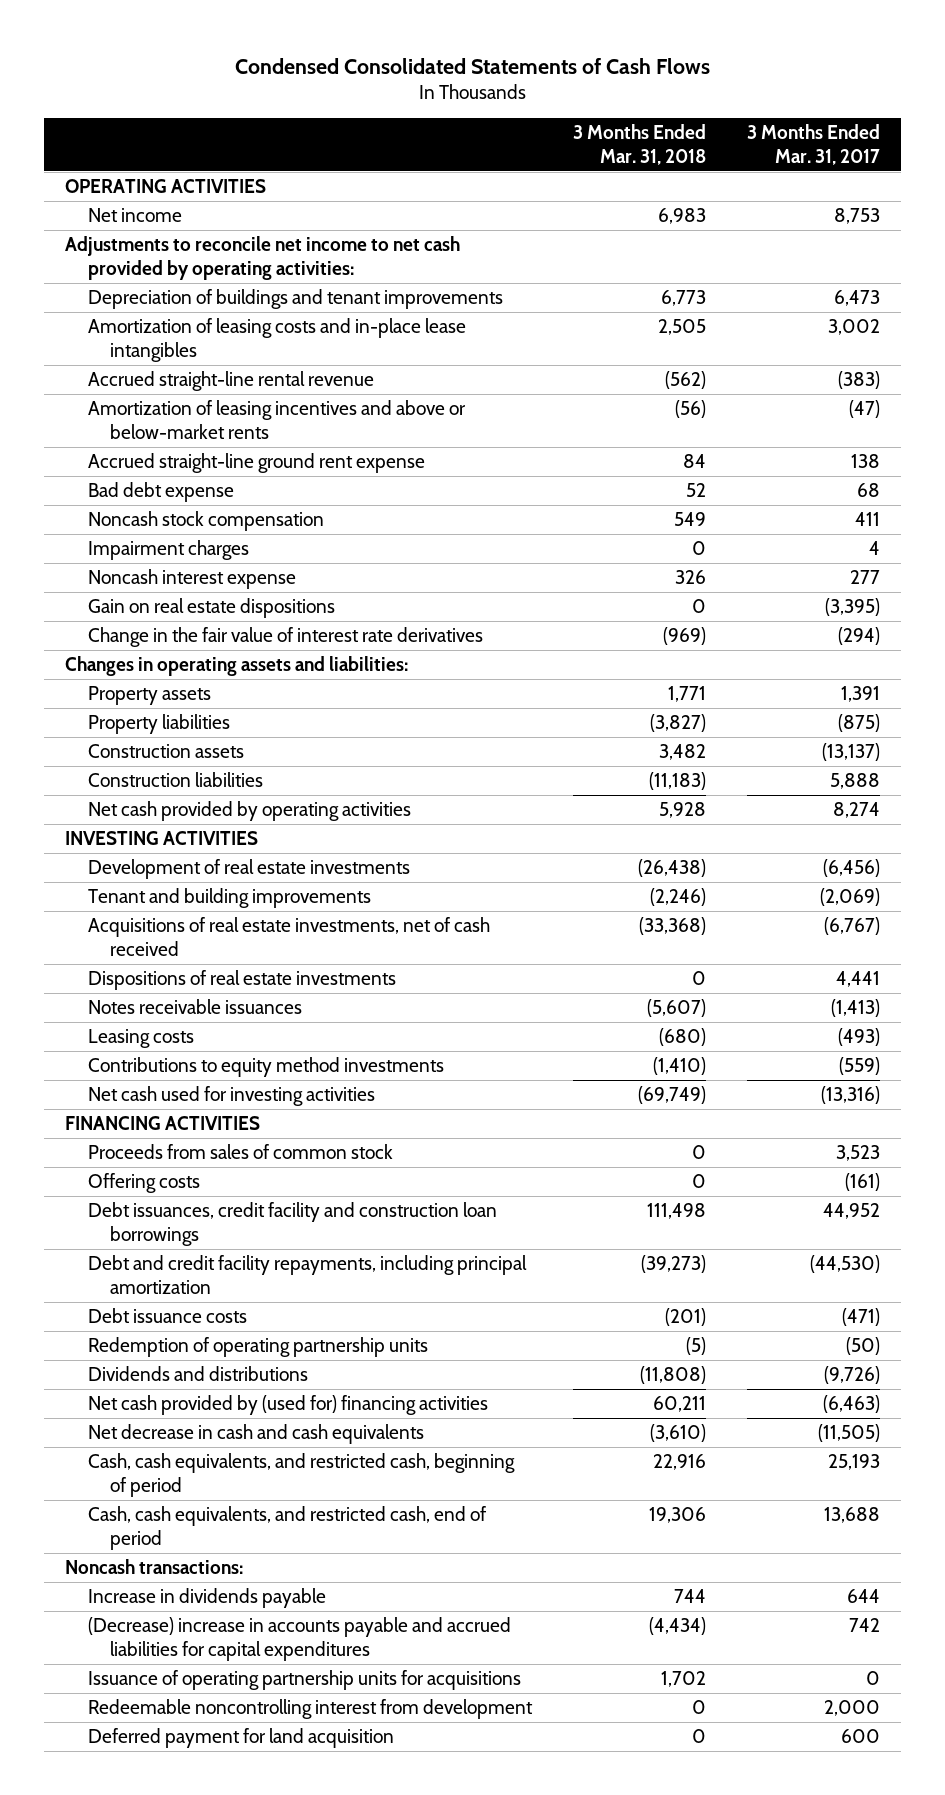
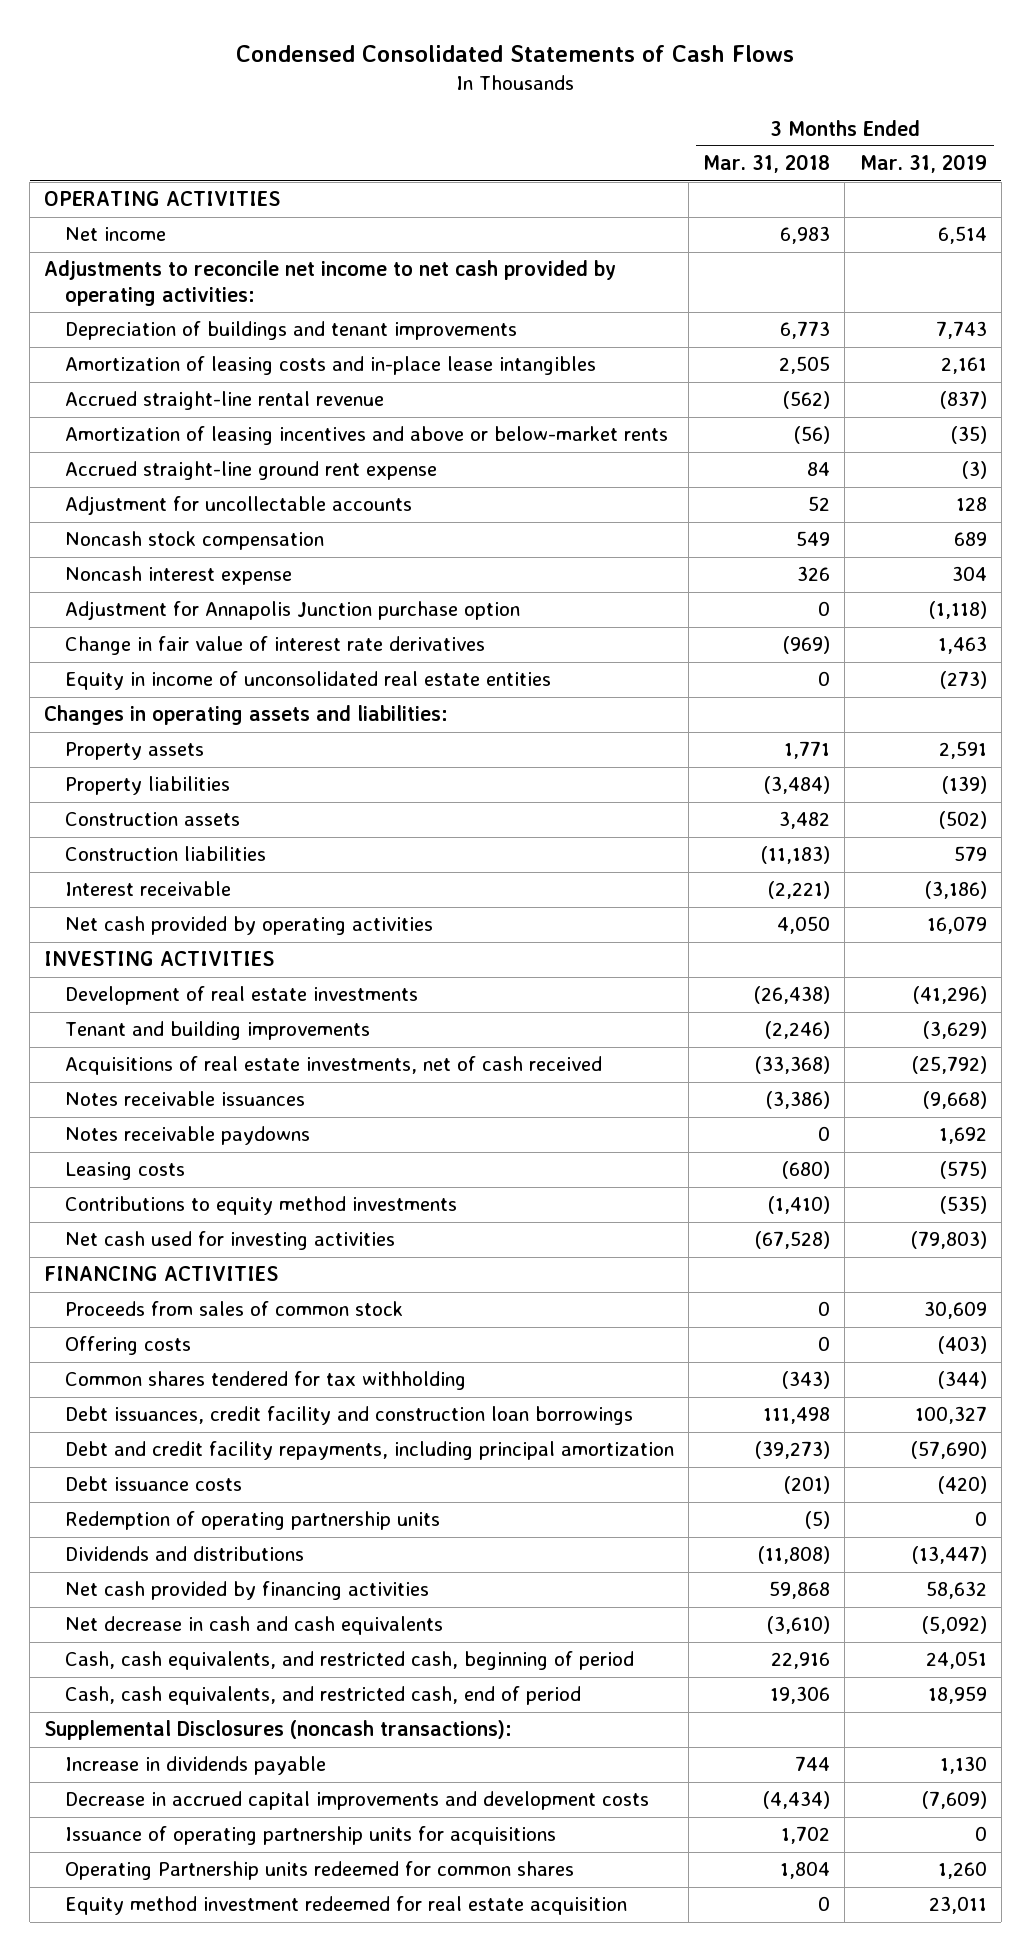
- | 3 Months Ended Mar. 31, 2018 | 3 Months Ended Mar. 31, 2017
+ | 3 Months Ended Mar. 31, 2018 | 3 Months Ended Mar. 31, 2019
- Bad debt expense | 52 | 68
+ Adjustment for uncollectable accounts | 52 | 128
- Impairment charges | 0 | 4
- Gain on real estate dispositions | 0 | (3,395)
- Change in the fair value of interest rate derivatives | (969) | (294)
+ Adjustment for Annapolis Junction purchase option | 0 | (1,118)
+ Change in fair value of interest rate derivatives | (969) | 1,463
+ Equity in income of unconsolidated real estate entities | 0 | (273)
- Property liabilities | (3,827) | (875)
+ Property liabilities | (3,484) | (139)
- Net cash provided by operating activities | 5,928 | 8,274
+ Interest receivable | (2,221) | (3,186)
+ Net cash provided by operating activities | 4,050 | 16,079
- Dispositions of real estate investments | 0 | 4,441
- Notes receivable issuances | (5,607) | (1,413)
+ Notes receivable issuances | (3,386) | (9,668)
+ Notes receivable paydowns | 0 | 1,692
- Net cash used for investing activities | (69,749) | (13,316)
+ Net cash used for investing activities | (67,528) | (79,803)
+ Common shares tendered for tax withholding | (343) | (344)
- Net cash provided by (used for) financing activities | 60,211 | (6,463)
+ Net cash provided by financing activities | 59,868 | 58,632
- Noncash transactions:
+ Supplemental Disclosures (noncash transactions):
- (Decrease) increase in accounts payable and accrued liabilities for capital expenditures | (4,434) | 742
+ Decrease in accrued capital improvements and development costs | (4,434) | (7,609)
- Redeemable noncontrolling interest from development | 0 | 2,000
- Deferred payment for land acquisition | 0 | 600
+ Operating Partnership units redeemed for common shares | 1,804 | 1,260
+ Equity method investment redeemed for real estate acquisition | 0 | 23,011

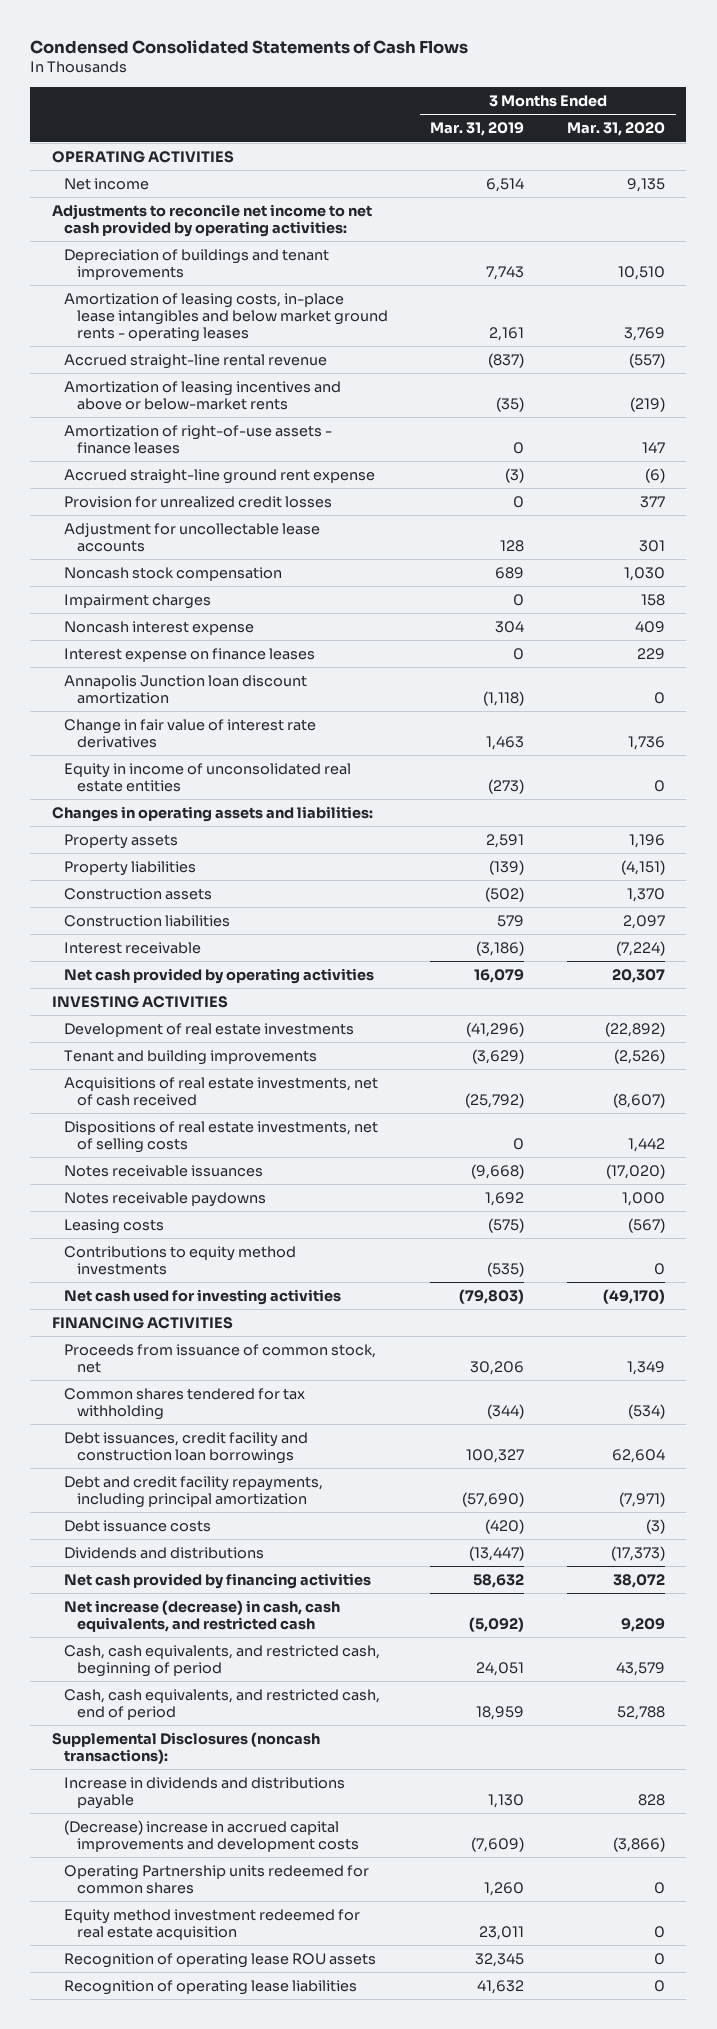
- | 3 Months Ended Mar. 31, 2018 | 3 Months Ended Mar. 31, 2019
+ | 3 Months Ended Mar. 31, 2019 | 3 Months Ended Mar. 31, 2020
- Amortization of leasing costs and in-place lease intangibles | 2,505 | 2,161
+ Amortization of leasing costs, in-place lease intangibles and below market ground rents - operating leases | 2,161 | 3,769
+ Amortization of right-of-use assets - finance leases | 0 | 147
- Adjustment for uncollectable accounts | 52 | 128
+ Provision for unrealized credit losses | 0 | 377
+ Adjustment for uncollectable lease accounts | 128 | 301
+ Impairment charges | 0 | 158
- Adjustment for Annapolis Junction purchase option | 0 | (1,118)
+ Interest expense on finance leases | 0 | 229
+ Annapolis Junction loan discount amortization | (1,118) | 0
+ Dispositions of real estate investments, net of selling costs | 0 | 1,442
- Proceeds from sales of common stock | 0 | 30,609
- Offering costs | 0 | (403)
+ Proceeds from issuance of common stock, net | 30,206 | 1,349
- Redemption of operating partnership units | (5) | 0
- Net decrease in cash and cash equivalents | (3,610) | (5,092)
+ Net increase (decrease) in cash, cash equivalents, and restricted cash | (5,092) | 9,209
- Increase in dividends payable | 744 | 1,130
- Decrease in accrued capital improvements and development costs | (4,434) | (7,609)
- Issuance of operating partnership units for acquisitions | 1,702 | 0
+ Increase in dividends and distributions payable | 1,130 | 828
+ (Decrease) increase in accrued capital improvements and development costs | (7,609) | (3,866)
+ Recognition of operating lease ROU assets | 32,345 | 0
+ Recognition of operating lease liabilities | 41,632 | 0

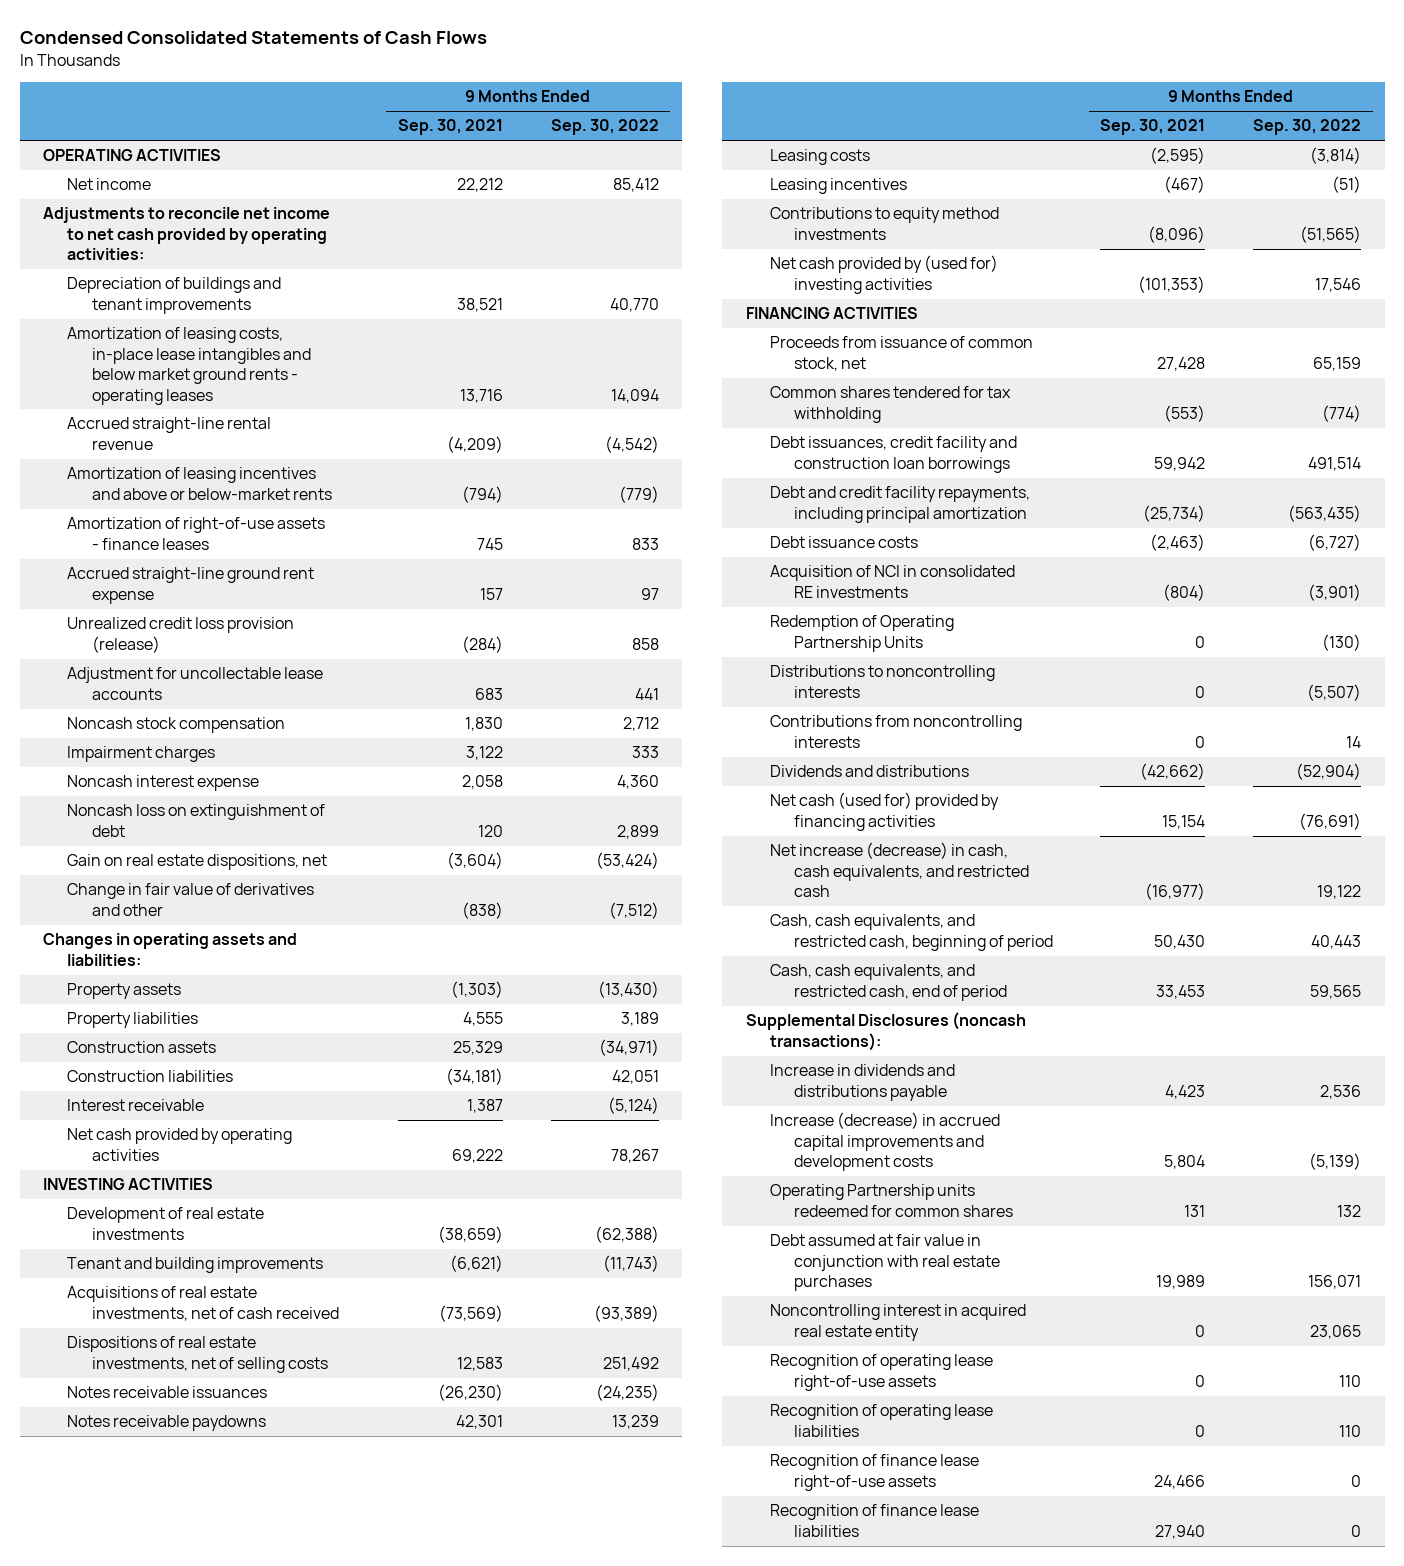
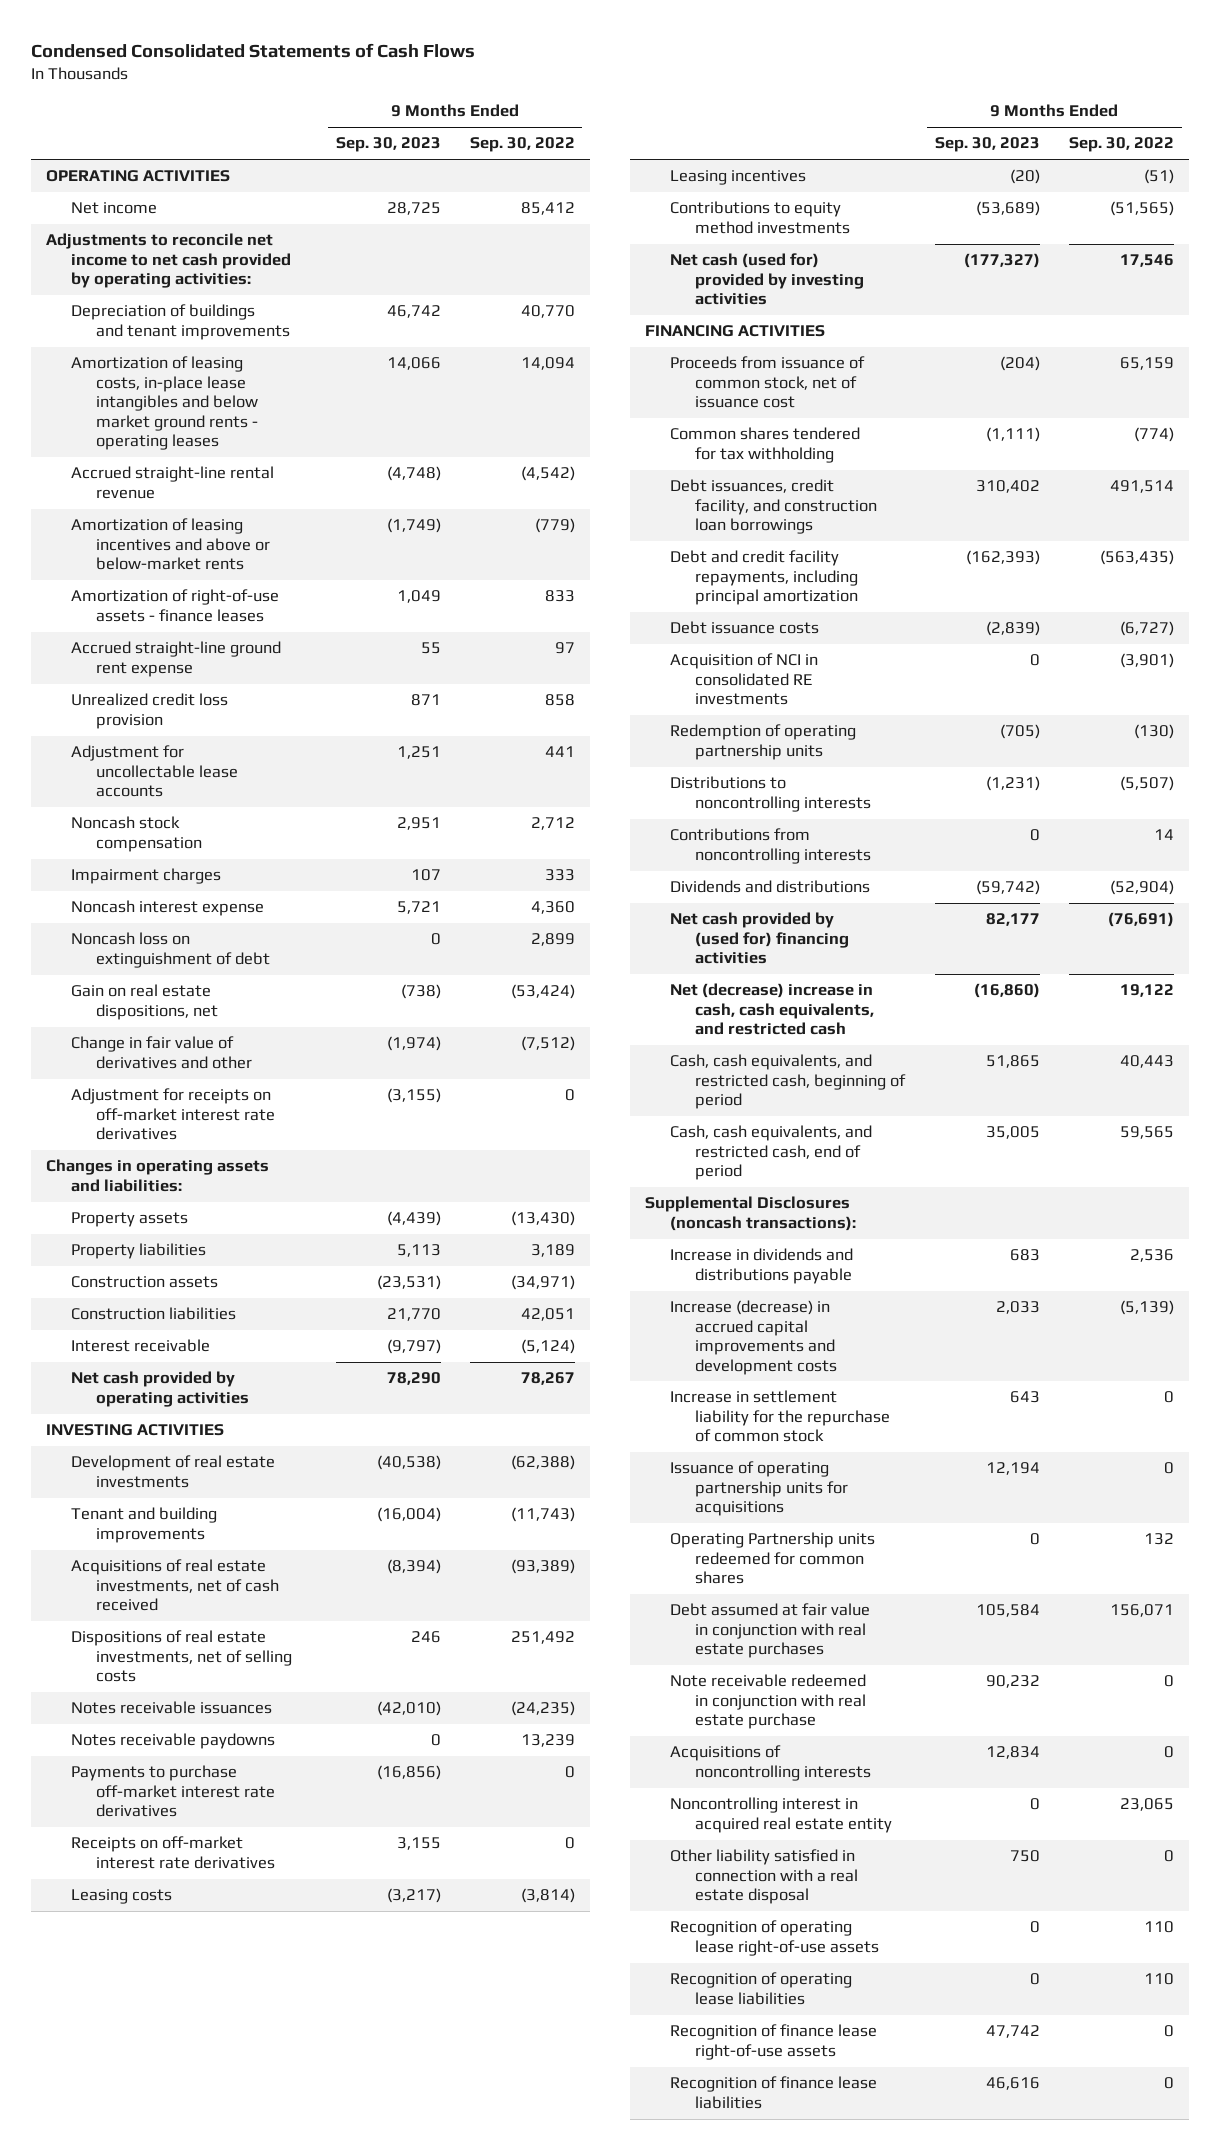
- | 9 Months Ended Sep. 30, 2021 | 9 Months Ended Sep. 30, 2022
+ | 9 Months Ended Sep. 30, 2023 | 9 Months Ended Sep. 30, 2022
- Unrealized credit loss provision (release) | (284) | 858
+ Unrealized credit loss provision | 871 | 858
+ Adjustment for receipts on off-market interest rate derivatives | (3,155) | 0
+ Payments to purchase off-market interest rate derivatives | (16,856) | 0
+ Receipts on off-market interest rate derivatives | 3,155 | 0
- Net cash provided by (used for) investing activities | (101,353) | 17,546
+ Net cash (used for) provided by investing activities | (177,327) | 17,546
- Proceeds from issuance of common stock, net | 27,428 | 65,159
+ Proceeds from issuance of common stock, net of issuance cost | (204) | 65,159
- Debt issuances, credit facility and construction loan borrowings | 59,942 | 491,514
+ Debt issuances, credit facility, and construction loan borrowings | 310,402 | 491,514
- Redemption of Operating Partnership Units | 0 | (130)
+ Redemption of operating partnership units | (705) | (130)
- Net cash (used for) provided by financing activities | 15,154 | (76,691)
- Net increase (decrease) in cash, cash equivalents, and restricted cash | (16,977) | 19,122
+ Net cash provided by (used for) financing activities | 82,177 | (76,691)
+ Net (decrease) increase in cash, cash equivalents, and restricted cash | (16,860) | 19,122
+ Increase in settlement liability for the repurchase of common stock | 643 | 0
+ Issuance of operating partnership units for acquisitions | 12,194 | 0
+ Note receivable redeemed in conjunction with real estate purchase | 90,232 | 0
+ Acquisitions of noncontrolling interests | 12,834 | 0
+ Other liability satisfied in connection with a real estate disposal | 750 | 0

